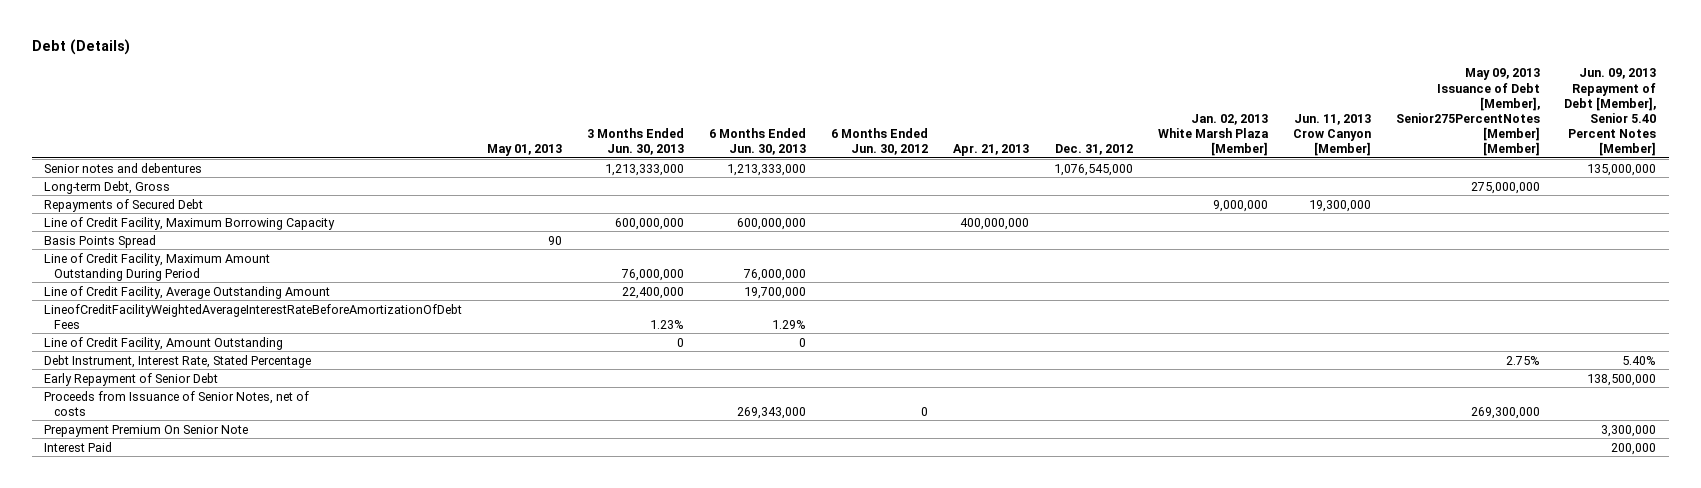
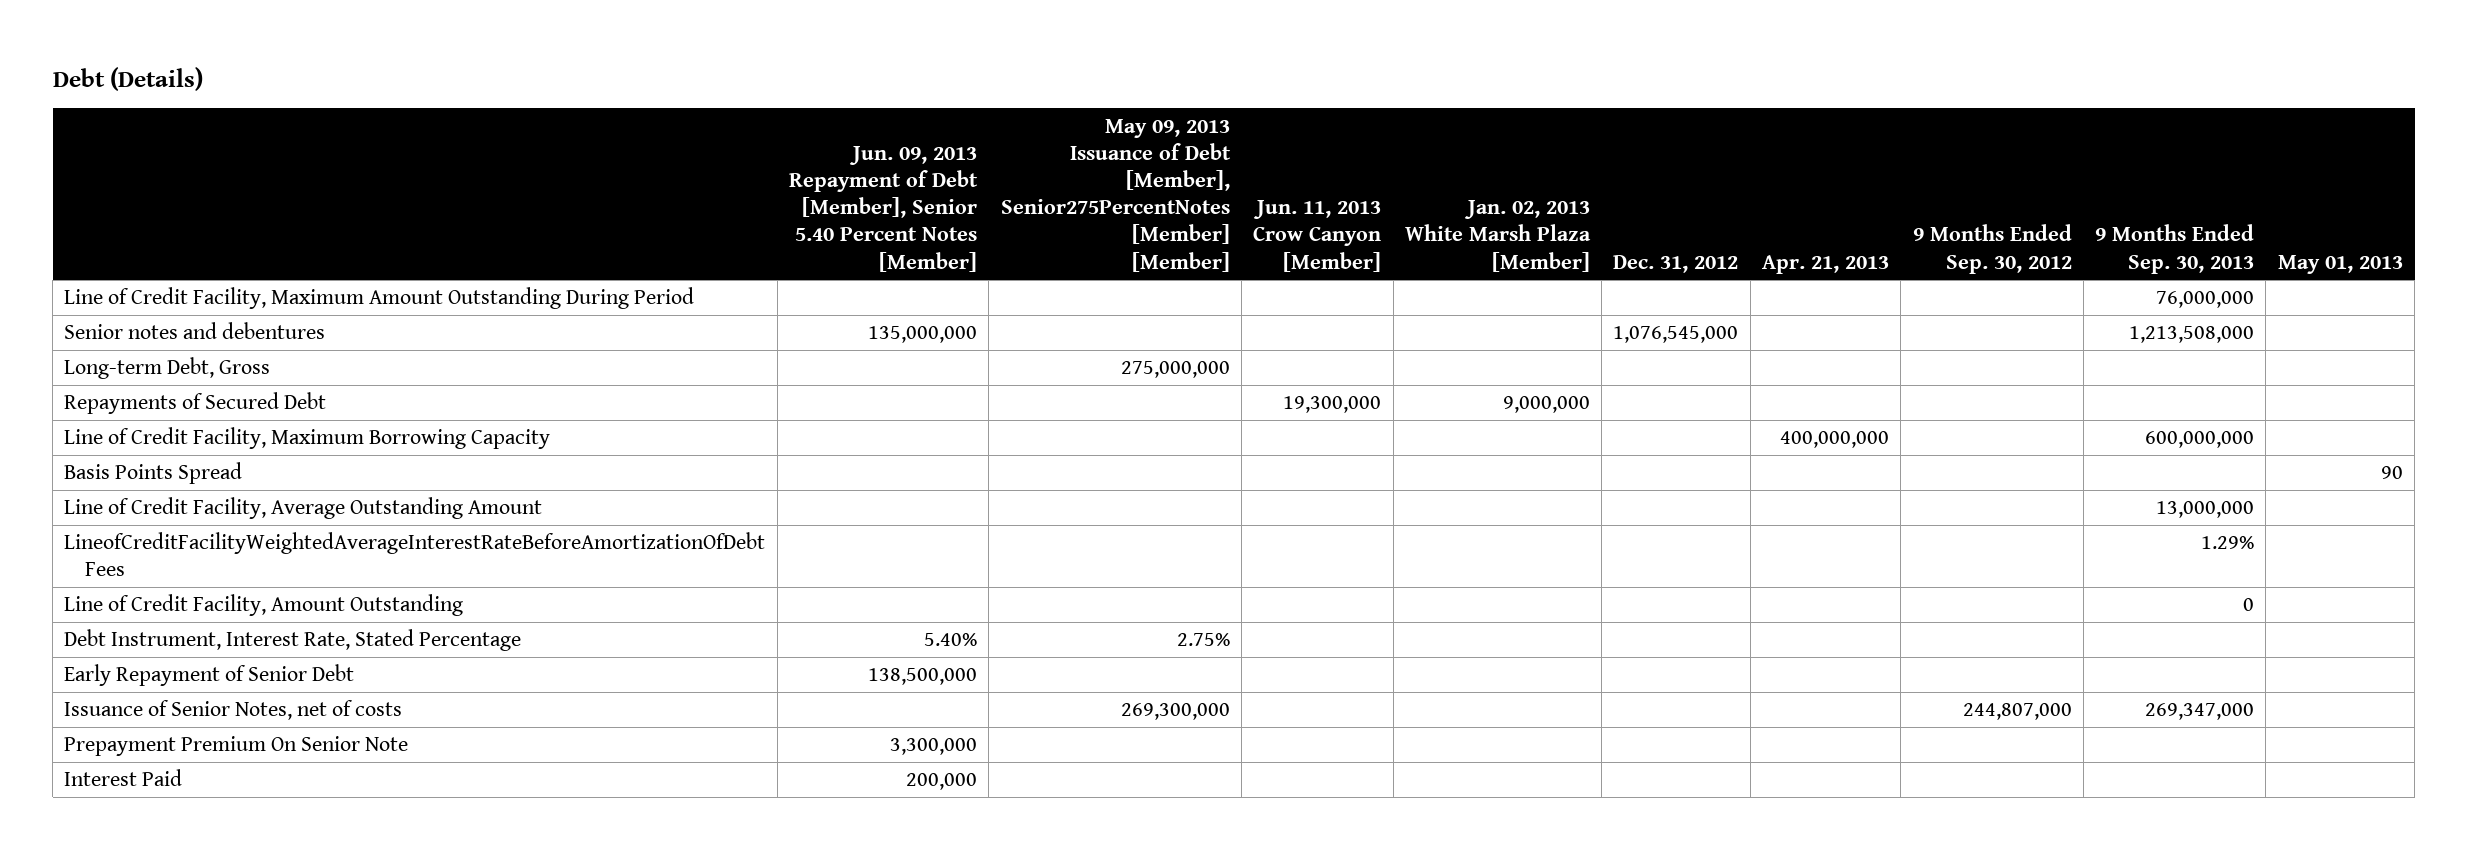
- | May 01, 2013 | 3 Months Ended Jun. 30, 2013 | 6 Months Ended Jun. 30, 2013 | 6 Months Ended Jun. 30, 2012 | Apr. 21, 2013 | Dec. 31, 2012 | Jan. 02, 2013 White Marsh Plaza [Member] | Jun. 11, 2013 Crow Canyon [Member] | May 09, 2013 Issuance of Debt [Member], Senior275PercentNotes [Member] [Member] | Jun. 09, 2013 Repayment of Debt [Member], Senior 5.40 Percent Notes [Member]
+ | Jun. 09, 2013 Repayment of Debt [Member], Senior 5.40 Percent Notes [Member] | May 09, 2013 Issuance of Debt [Member], Senior275PercentNotes [Member] [Member] | Jun. 11, 2013 Crow Canyon [Member] | Jan. 02, 2013 White Marsh Plaza [Member] | Dec. 31, 2012 | Apr. 21, 2013 | 9 Months Ended Sep. 30, 2012 | 9 Months Ended Sep. 30, 2013 | May 01, 2013
moved up: Line of Credit Facility, Maximum Amount Outstanding During Period | | | | | | | | 76,000,000 |
- Proceeds from Issuance of Senior Notes, net of costs | | | 269,343,000 | 0 | | | | | 269,300,000 |
+ Issuance of Senior Notes, net of costs | | 269,300,000 | | | | | 244,807,000 | 269,347,000 |

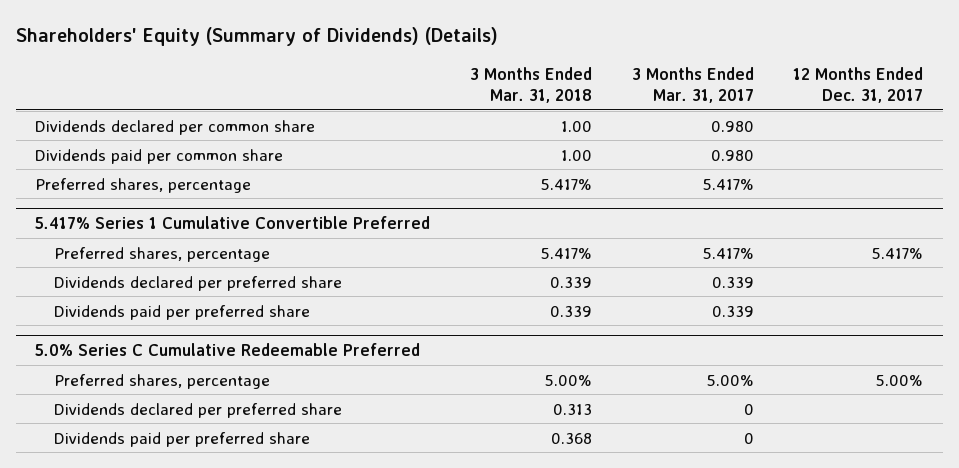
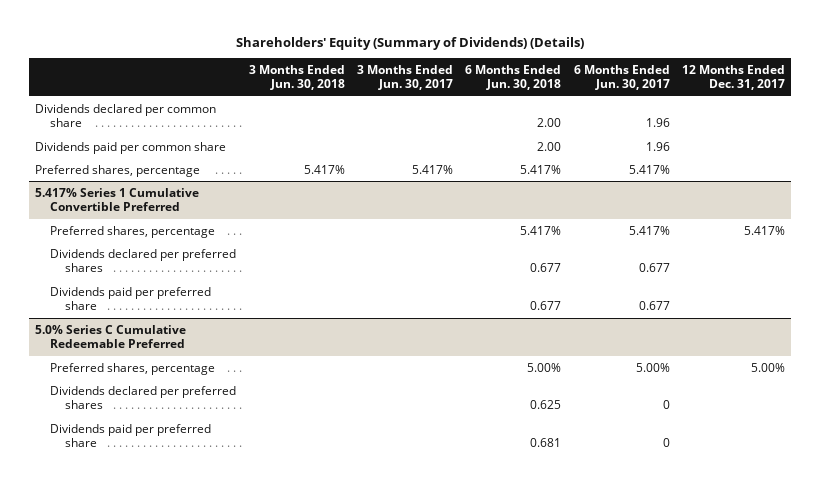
- | 3 Months Ended Mar. 31, 2018 | 3 Months Ended Mar. 31, 2017 | 12 Months Ended Dec. 31, 2017
+ | 3 Months Ended Jun. 30, 2018 | 3 Months Ended Jun. 30, 2017 | 6 Months Ended Jun. 30, 2018 | 6 Months Ended Jun. 30, 2017 | 12 Months Ended Dec. 31, 2017
@ 5.417% Series 1 Cumulative Convertible Preferred
- Dividends declared per preferred share | 0.339 | 0.339 |
+ Dividends declared per preferred shares | | | 0.677 | 0.677 |
@ 5.0% Series C Cumulative Redeemable Preferred
- Dividends declared per preferred share | 0.313 | 0 |
+ Dividends declared per preferred shares | | | 0.625 | 0 |

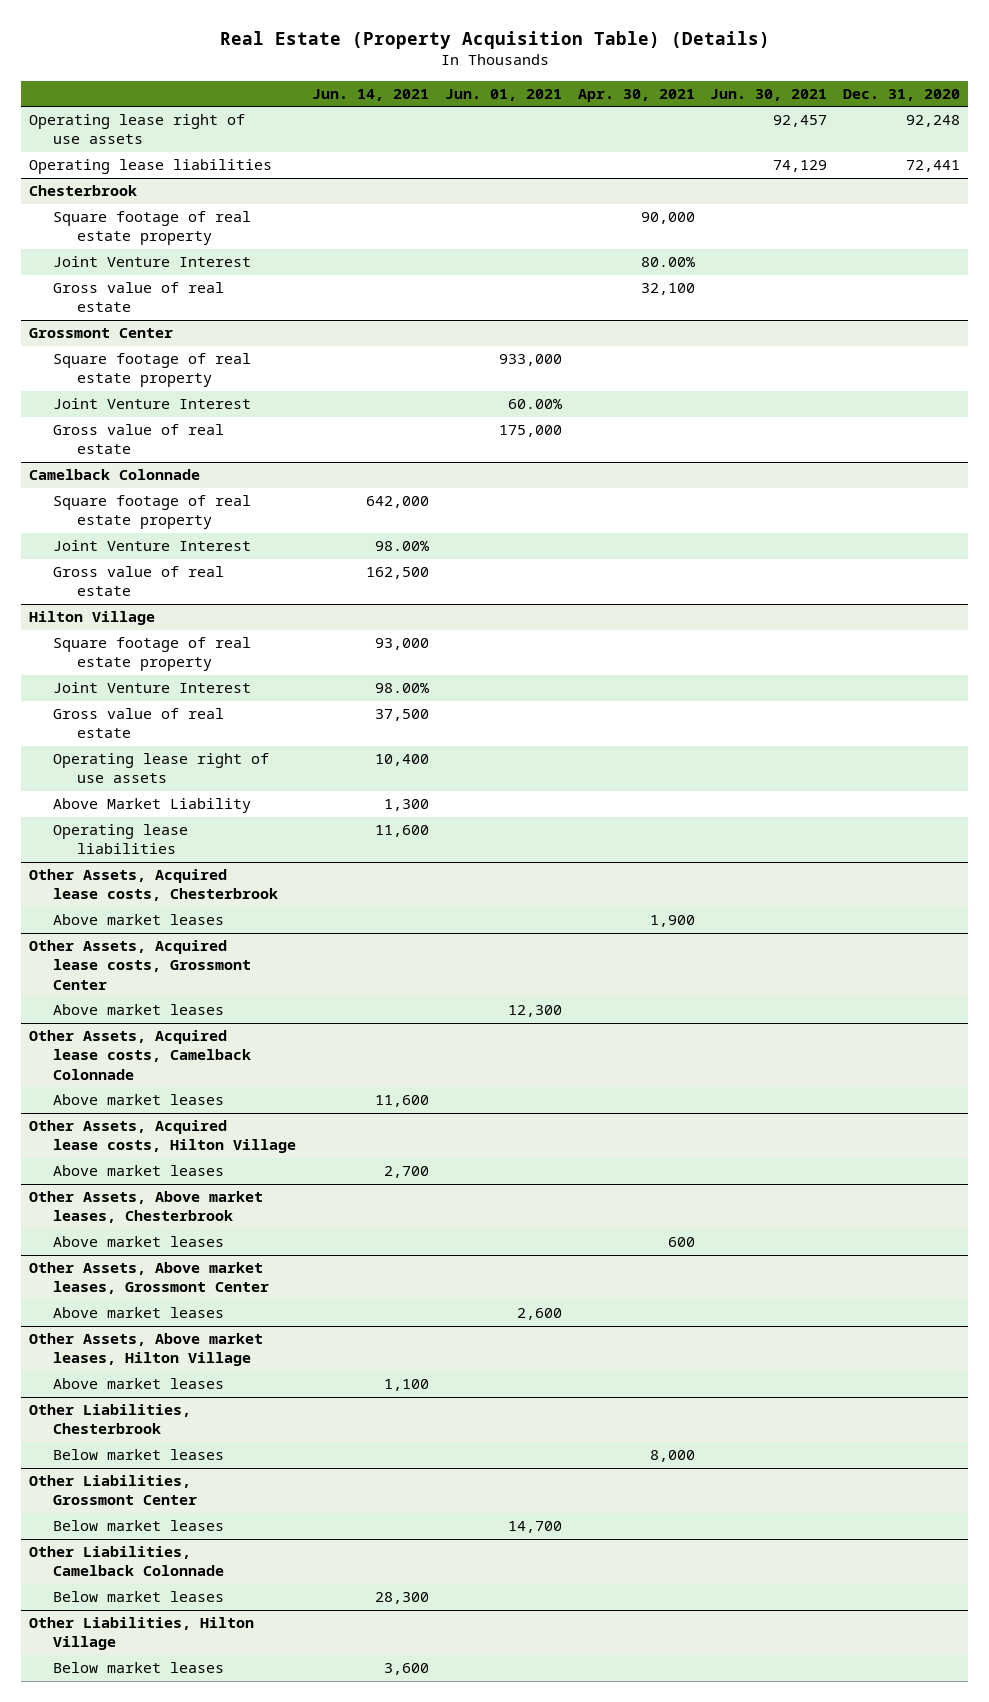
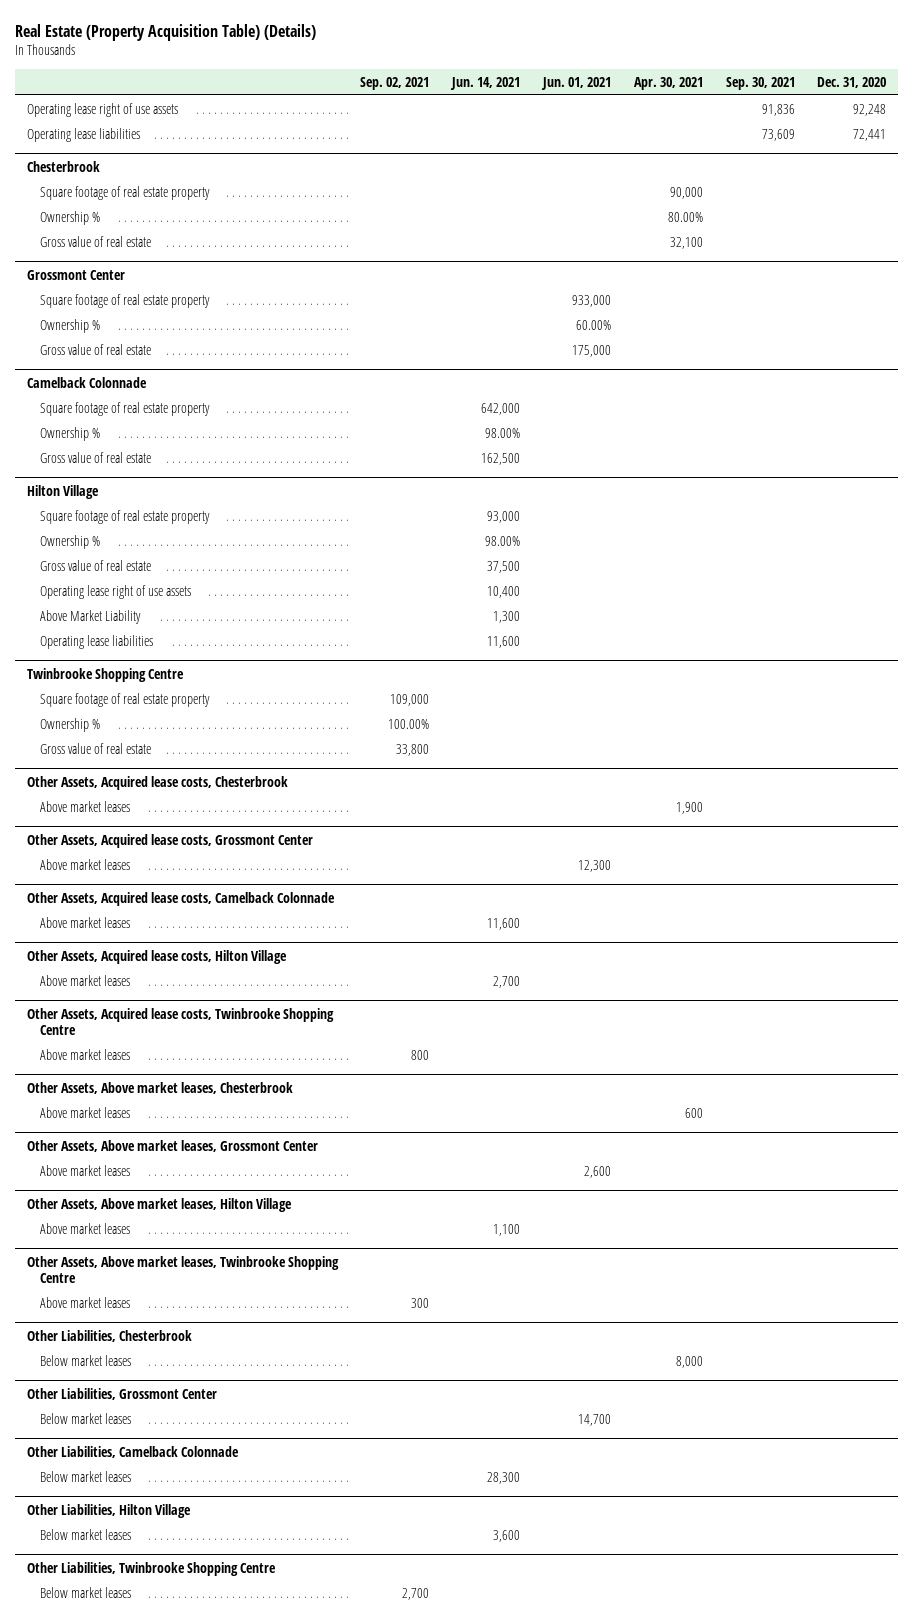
- | Jun. 14, 2021 | Jun. 01, 2021 | Apr. 30, 2021 | Jun. 30, 2021 | Dec. 31, 2020
+ | Sep. 02, 2021 | Jun. 14, 2021 | Jun. 01, 2021 | Apr. 30, 2021 | Sep. 30, 2021 | Dec. 31, 2020
@ Chesterbrook
- Joint Venture Interest | | | 80.00% | |
+ Ownership % | | | | 80.00% | |
@ Grossmont Center
- Joint Venture Interest | | 60.00% | | |
+ Ownership % | | | 60.00% | | |
@ Camelback Colonnade
- Joint Venture Interest | 98.00% | | | |
+ Ownership % | | 98.00% | | | |
@ Hilton Village
- Joint Venture Interest | 98.00% | | | |
+ Ownership % | | 98.00% | | | |
+ Twinbrooke Shopping Centre
+ Square footage of real estate property | 109,000 | | | | |
+ Ownership % | 100.00% | | | | |
+ Gross value of real estate | 33,800 | | | | |
+ Other Assets, Acquired lease costs, Twinbrooke Shopping Centre
+ Above market leases | 800 | | | | |
+ Other Assets, Above market leases, Twinbrooke Shopping Centre
+ Above market leases | 300 | | | | |
+ Other Liabilities, Twinbrooke Shopping Centre
+ Below market leases | 2,700 | | | | |

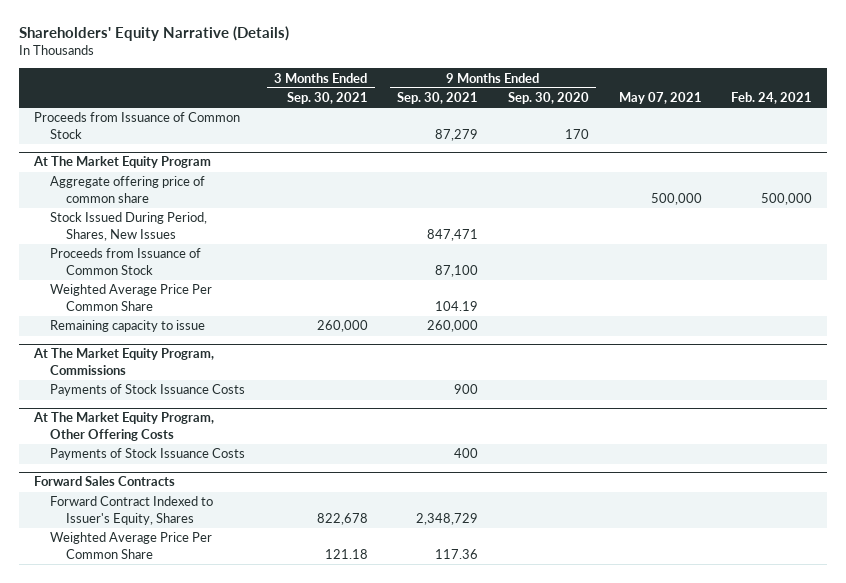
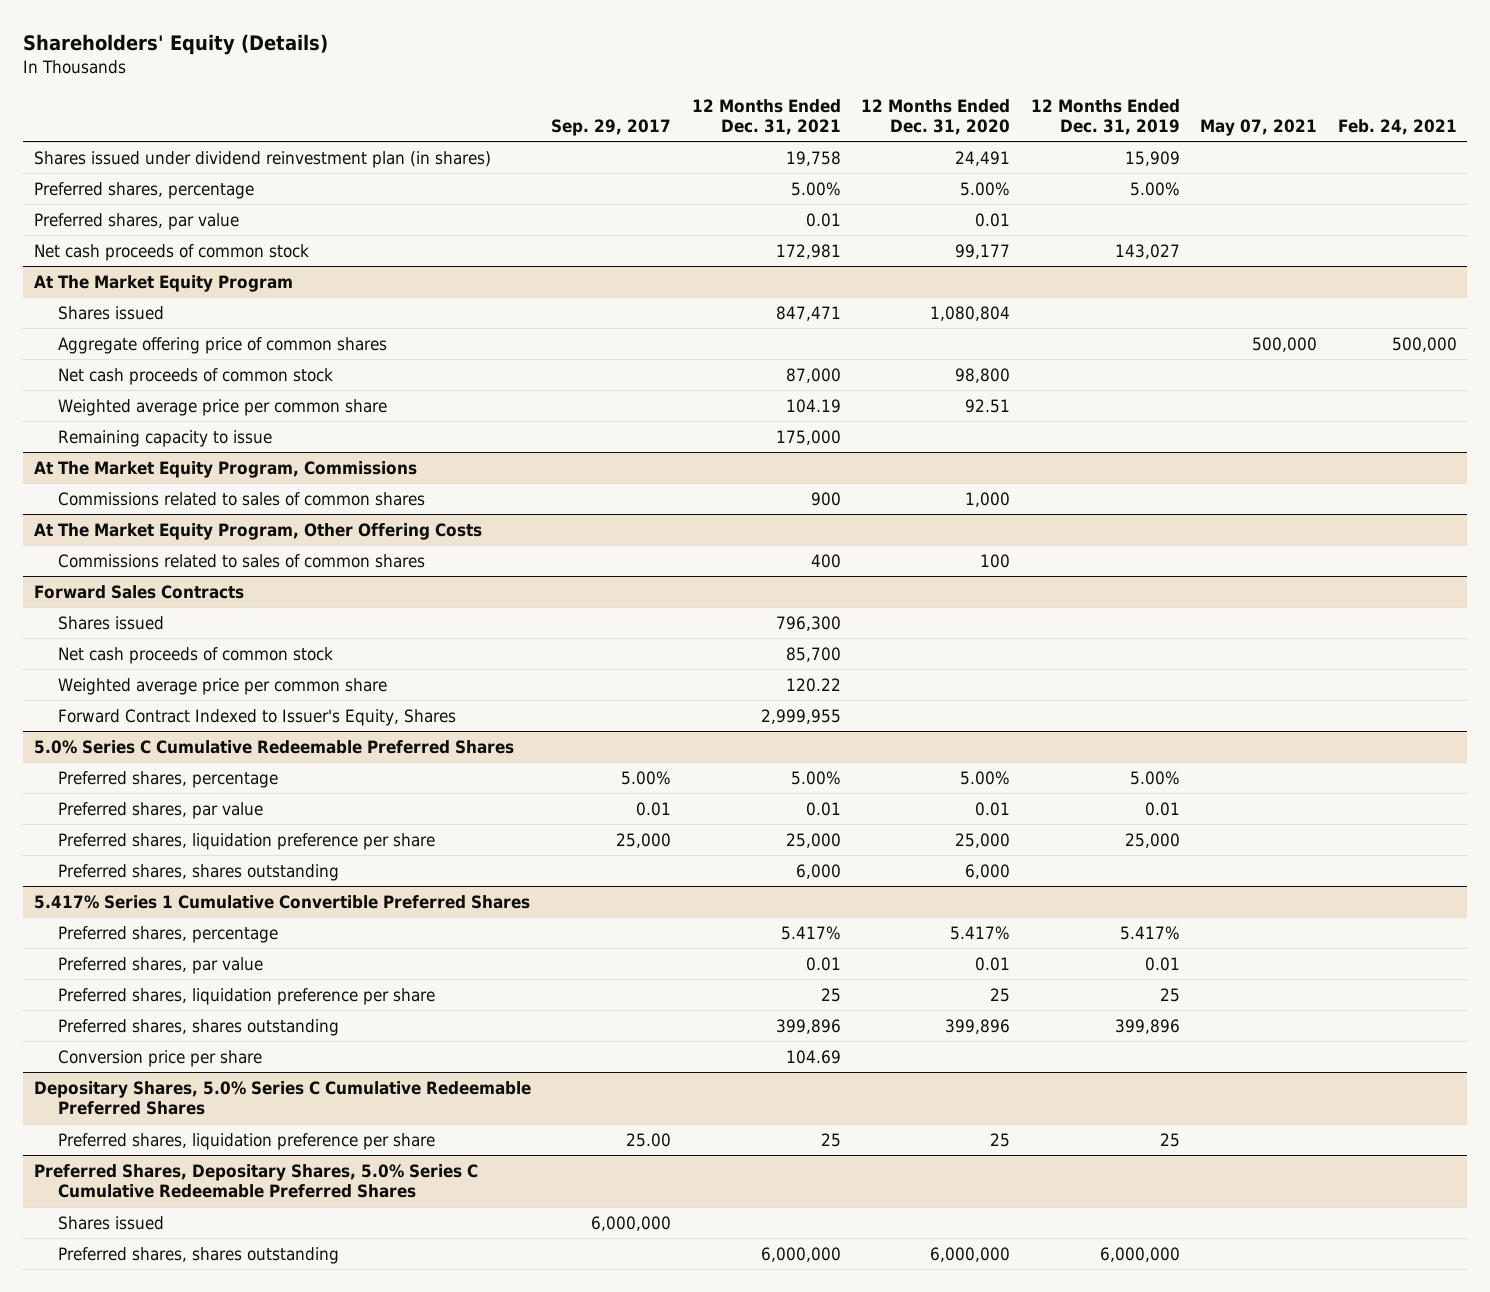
- Shareholders' Equity Narrative (Details)
+ Shareholders' Equity (Details)
- | 3 Months Ended Sep. 30, 2021 | 9 Months Ended Sep. 30, 2021 | 9 Months Ended Sep. 30, 2020 | May 07, 2021 | Feb. 24, 2021
+ | Sep. 29, 2017 | 12 Months Ended Dec. 31, 2021 | 12 Months Ended Dec. 31, 2020 | 12 Months Ended Dec. 31, 2019 | May 07, 2021 | Feb. 24, 2021
- Proceeds from Issuance of Common Stock | | 87,279 | 170 | |
+ Shares issued under dividend reinvestment plan (in shares) | | 19,758 | 24,491 | 15,909 | |
+ Preferred shares, percentage | | 5.00% | 5.00% | 5.00% | |
+ Preferred shares, par value | | 0.01 | 0.01 | | |
+ Net cash proceeds of common stock | | 172,981 | 99,177 | 143,027 | |
@ At The Market Equity Program
- Aggregate offering price of common share | | | | 500,000 | 500,000
- Stock Issued During Period, Shares, New Issues | | 847,471 | | |
- Proceeds from Issuance of Common Stock | | 87,100 | | |
- Weighted Average Price Per Common Share | | 104.19 | | |
+ Shares issued | | 847,471 | 1,080,804 | | |
+ Aggregate offering price of common shares | | | | | 500,000 | 500,000
+ Net cash proceeds of common stock | | 87,000 | 98,800 | | |
+ Weighted average price per common share | | 104.19 | 92.51 | | |
@ At The Market Equity Program, Commissions
- Payments of Stock Issuance Costs | | 900 | | |
+ Commissions related to sales of common shares | | 900 | 1,000 | | |
@ At The Market Equity Program, Other Offering Costs
- Payments of Stock Issuance Costs | | 400 | | |
+ Commissions related to sales of common shares | | 400 | 100 | | |
@ Forward Sales Contracts
+ Shares issued | | 796,300 | | | |
+ Net cash proceeds of common stock | | 85,700 | | | |
+ Weighted average price per common share | | 120.22 | | | |
- Weighted Average Price Per Common Share | 121.18 | 117.36 | | |
+ 5.0% Series C Cumulative Redeemable Preferred Shares
+ Preferred shares, percentage | 5.00% | 5.00% | 5.00% | 5.00% | |
+ Preferred shares, par value | 0.01 | 0.01 | 0.01 | 0.01 | |
+ Preferred shares, liquidation preference per share | 25,000 | 25,000 | 25,000 | 25,000 | |
+ Preferred shares, shares outstanding | | 6,000 | 6,000 | | |
+ 5.417% Series 1 Cumulative Convertible Preferred Shares
+ Preferred shares, percentage | | 5.417% | 5.417% | 5.417% | |
+ Preferred shares, par value | | 0.01 | 0.01 | 0.01 | |
+ Preferred shares, liquidation preference per share | | 25 | 25 | 25 | |
+ Preferred shares, shares outstanding | | 399,896 | 399,896 | 399,896 | |
+ Conversion price per share | | 104.69 | | | |
+ Depositary Shares, 5.0% Series C Cumulative Redeemable Preferred Shares
+ Preferred shares, liquidation preference per share | 25.00 | 25 | 25 | 25 | |
+ Preferred Shares, Depositary Shares, 5.0% Series C Cumulative Redeemable Preferred Shares
+ Shares issued | 6,000,000 | | | | |
+ Preferred shares, shares outstanding | | 6,000,000 | 6,000,000 | 6,000,000 | |

